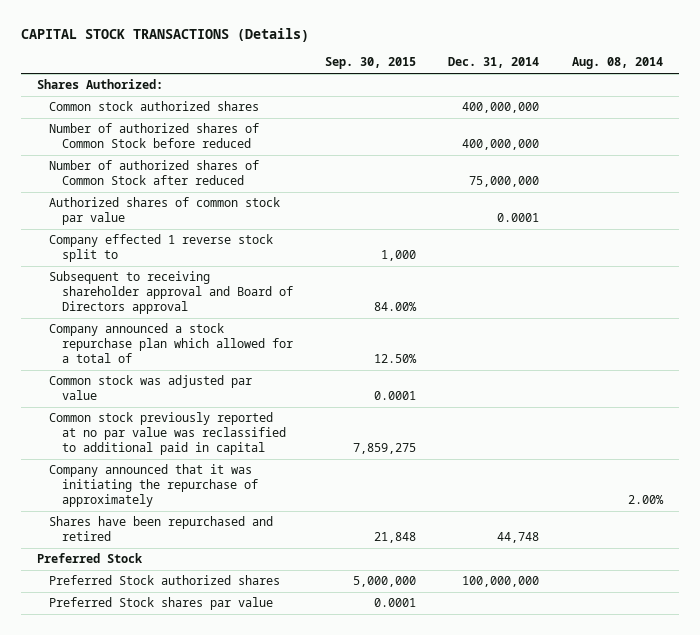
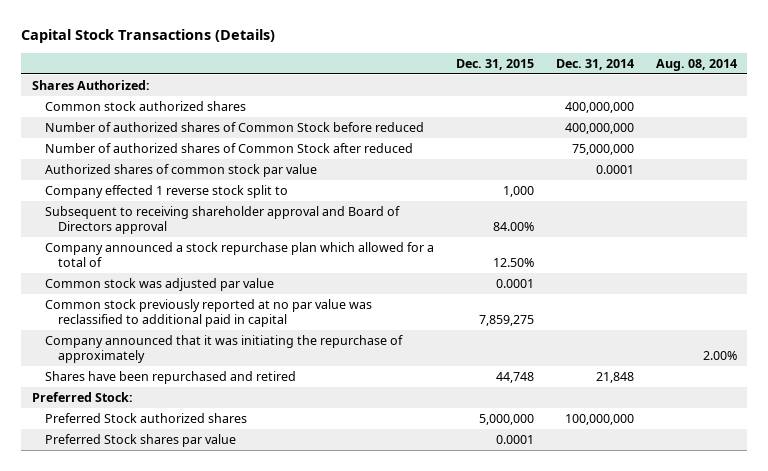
- CAPITAL STOCK TRANSACTIONS (Details)
+ Capital Stock Transactions (Details)
- | Sep. 30, 2015 | Dec. 31, 2014 | Aug. 08, 2014
+ | Dec. 31, 2015 | Dec. 31, 2014 | Aug. 08, 2014
- Shares have been repurchased and retired | 21,848 | 44,748 |
- Preferred Stock
+ Shares have been repurchased and retired | 44,748 | 21,848 |
+ Preferred Stock:

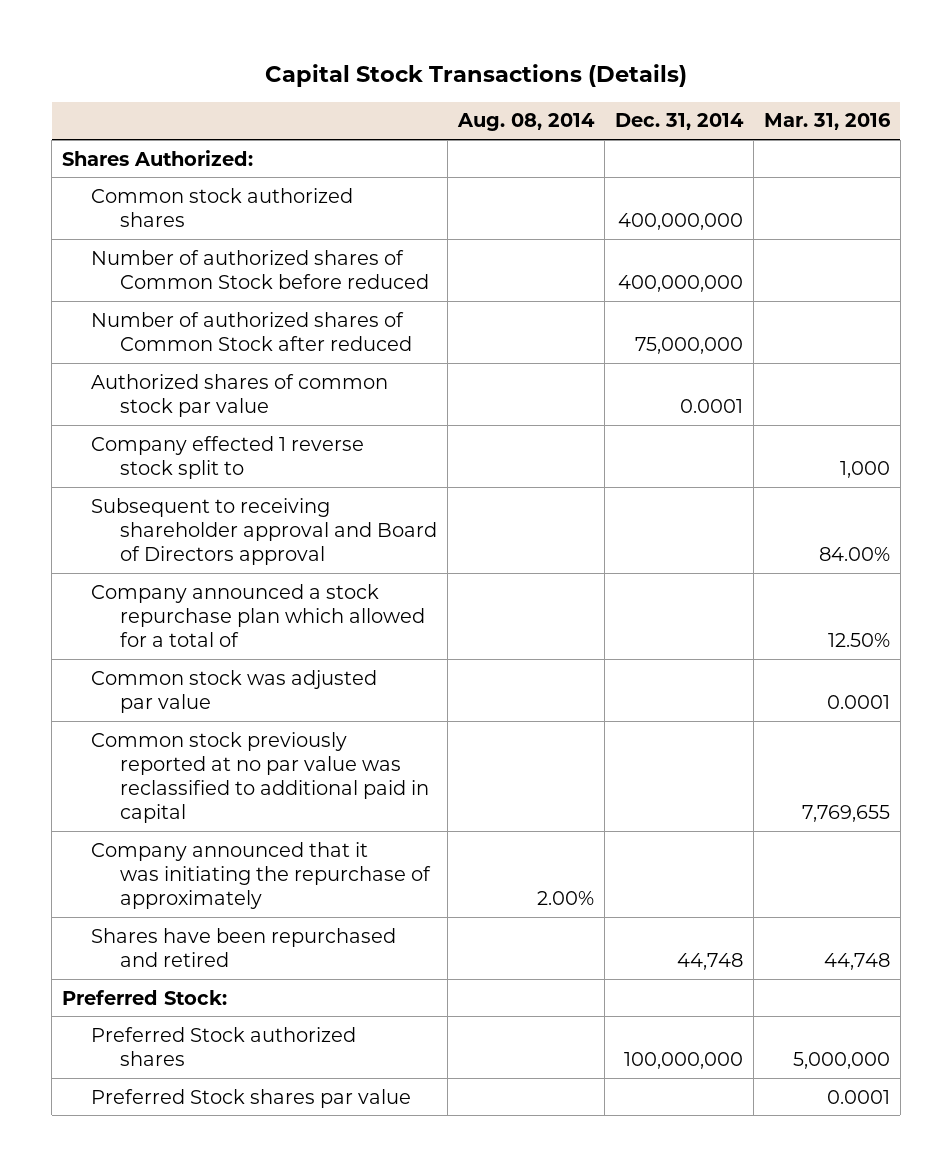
- | Dec. 31, 2015 | Dec. 31, 2014 | Aug. 08, 2014
+ | Aug. 08, 2014 | Dec. 31, 2014 | Mar. 31, 2016
- Shares have been repurchased and retired | 44,748 | 21,848 |
+ Shares have been repurchased and retired | | 44,748 | 44,748

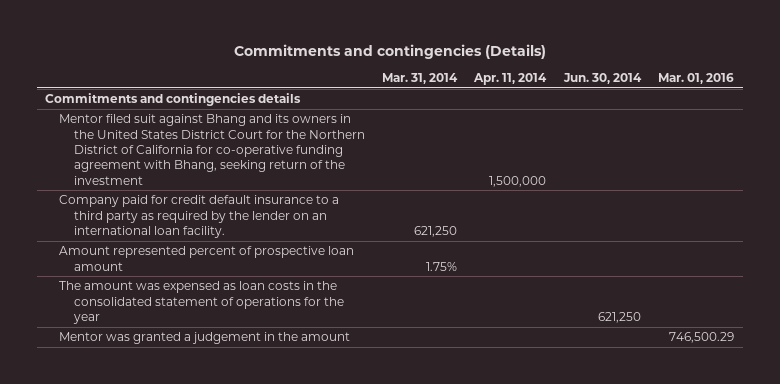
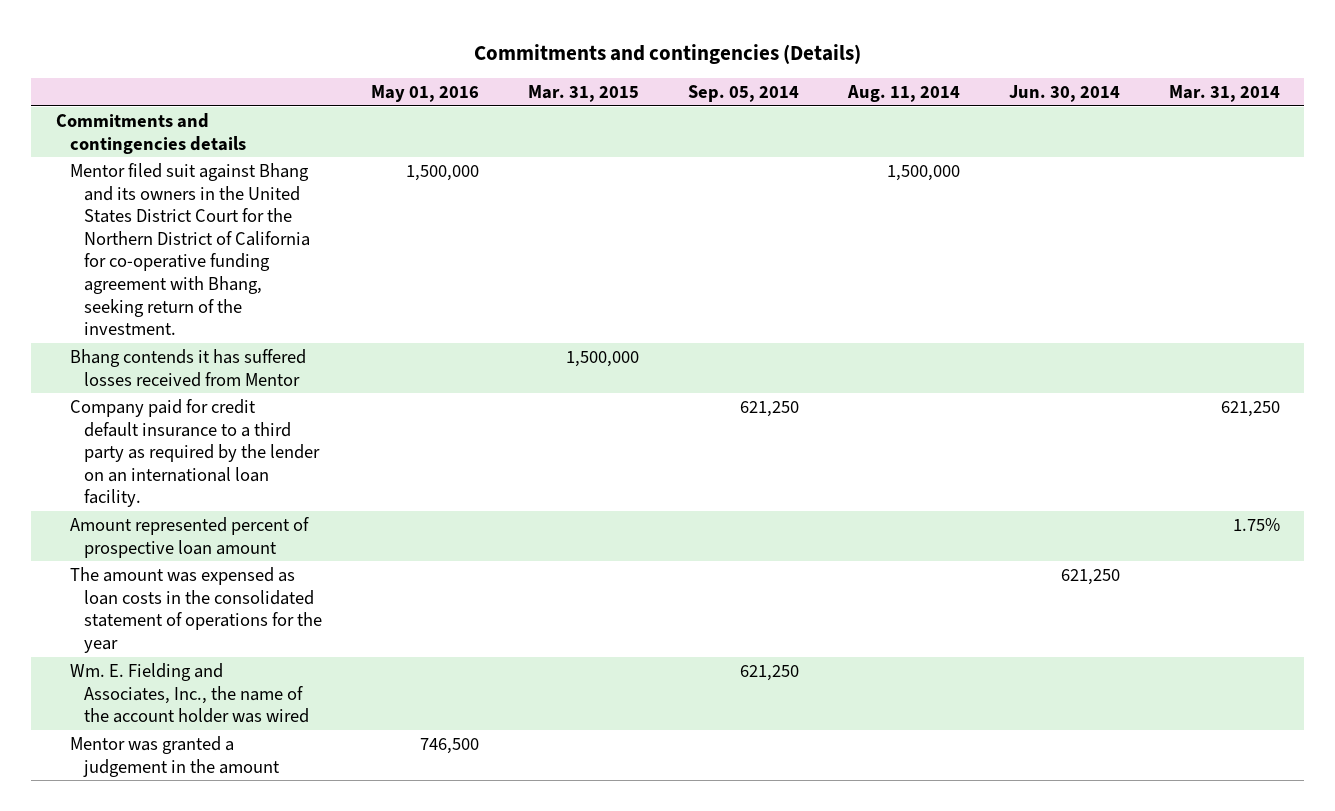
- | Mar. 31, 2014 | Apr. 11, 2014 | Jun. 30, 2014 | Mar. 01, 2016
+ | May 01, 2016 | Mar. 31, 2015 | Sep. 05, 2014 | Aug. 11, 2014 | Jun. 30, 2014 | Mar. 31, 2014
- Mentor filed suit against Bhang and its owners in the United States District Court for the Northern District of California for co-operative funding agreement with Bhang, seeking return of the investment | | 1,500,000 | |
+ Mentor filed suit against Bhang and its owners in the United States District Court for the Northern District of California for co-operative funding agreement with Bhang, seeking return of the investment. | 1,500,000 | | | 1,500,000 | |
+ Bhang contends it has suffered losses received from Mentor | | 1,500,000 | | | |
+ Wm. E. Fielding and Associates, Inc., the name of the account holder was wired | | | 621,250 | | |

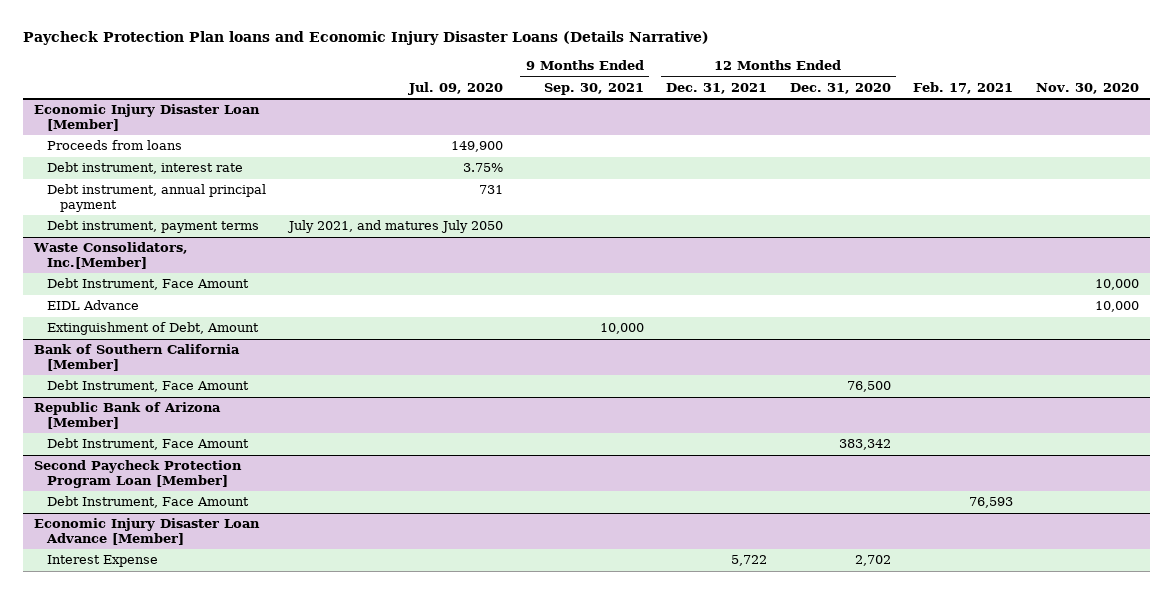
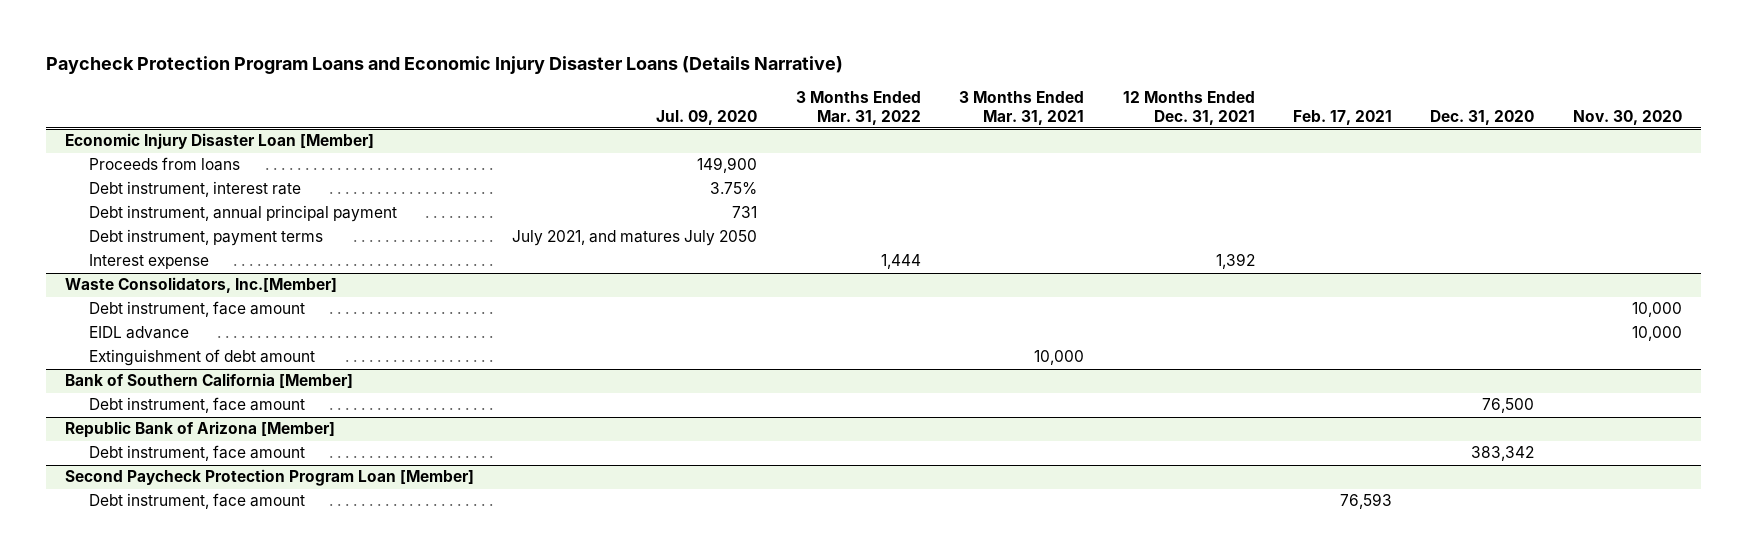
- Paycheck Protection Plan loans and Economic Injury Disaster Loans (Details Narrative)
+ Paycheck Protection Program Loans and Economic Injury Disaster Loans (Details Narrative)
- | Jul. 09, 2020 | 9 Months Ended Sep. 30, 2021 | 12 Months Ended Dec. 31, 2021 | 12 Months Ended Dec. 31, 2020 | Feb. 17, 2021 | Nov. 30, 2020
+ | Jul. 09, 2020 | 3 Months Ended Mar. 31, 2022 | 3 Months Ended Mar. 31, 2021 | 12 Months Ended Dec. 31, 2021 | Feb. 17, 2021 | Dec. 31, 2020 | Nov. 30, 2020
@ Economic Injury Disaster Loan [Member]
+ Interest expense | | 1,444 | | 1,392 | | |
@ Waste Consolidators, Inc.[Member]
- Debt Instrument, Face Amount | | | | | | 10,000
- EIDL Advance | | | | | | 10,000
- Extinguishment of Debt, Amount | | 10,000 | | | |
+ Debt instrument, face amount | | | | | | | 10,000
+ EIDL advance | | | | | | | 10,000
+ Extinguishment of debt amount | | | 10,000 | | | |
@ Bank of Southern California [Member]
- Debt Instrument, Face Amount | | | | 76,500 | |
+ Debt instrument, face amount | | | | | | 76,500 |
@ Republic Bank of Arizona [Member]
- Debt Instrument, Face Amount | | | | 383,342 | |
+ Debt instrument, face amount | | | | | | 383,342 |
@ Second Paycheck Protection Program Loan [Member]
- Debt Instrument, Face Amount | | | | | 76,593 |
- Economic Injury Disaster Loan Advance [Member]
- Interest Expense | | | 5,722 | 2,702 | |
@ Second Paycheck Protection Program Loan [Member]
+ Debt instrument, face amount | | | | | 76,593 | |

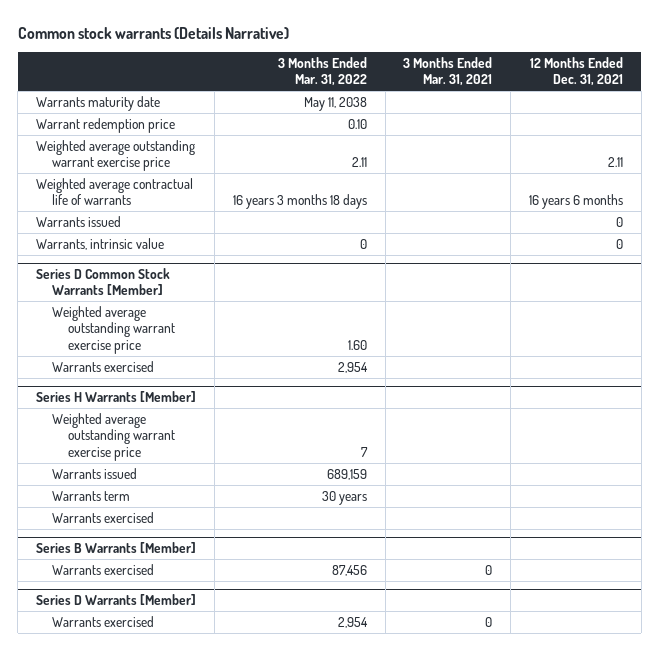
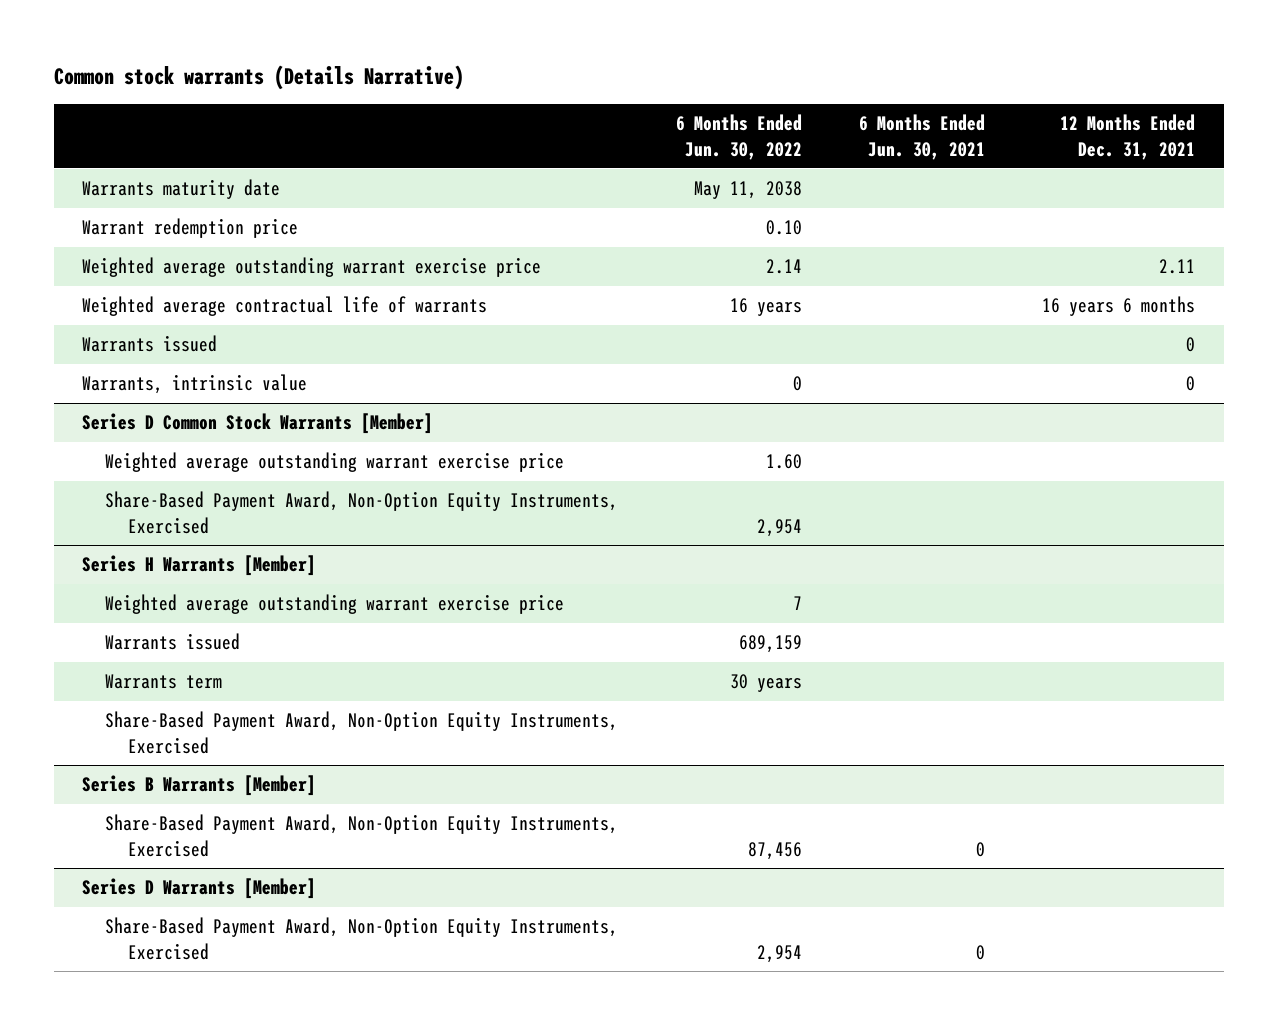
- | 3 Months Ended Mar. 31, 2022 | 3 Months Ended Mar. 31, 2021 | 12 Months Ended Dec. 31, 2021
+ | 6 Months Ended Jun. 30, 2022 | 6 Months Ended Jun. 30, 2021 | 12 Months Ended Dec. 31, 2021
@ Series D Common Stock Warrants [Member]
- Warrants exercised | 2,954 | |
+ Share-Based Payment Award, Non-Option Equity Instruments, Exercised | 2,954 | |
@ Series H Warrants [Member]
- Warrants exercised
+ Share-Based Payment Award, Non-Option Equity Instruments, Exercised
@ Series B Warrants [Member]
- Warrants exercised | 87,456 | 0 |
+ Share-Based Payment Award, Non-Option Equity Instruments, Exercised | 87,456 | 0 |
@ Series D Warrants [Member]
- Warrants exercised | 2,954 | 0 |
+ Share-Based Payment Award, Non-Option Equity Instruments, Exercised | 2,954 | 0 |

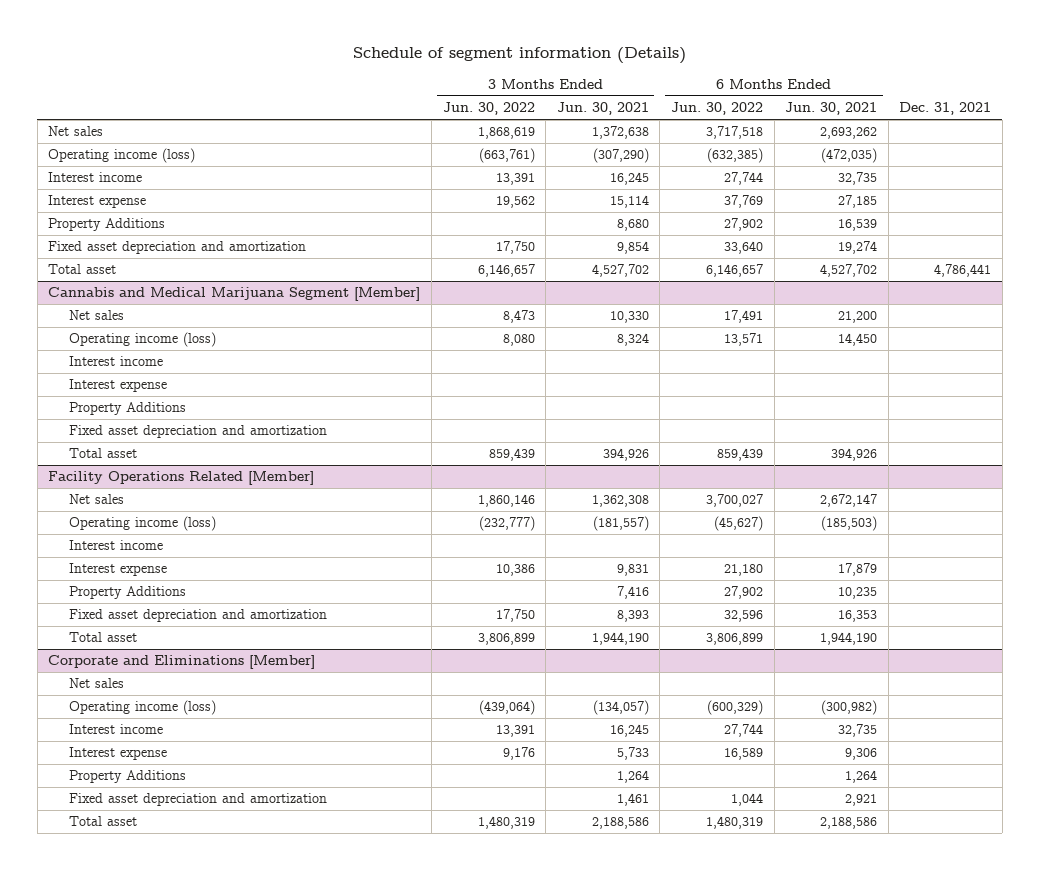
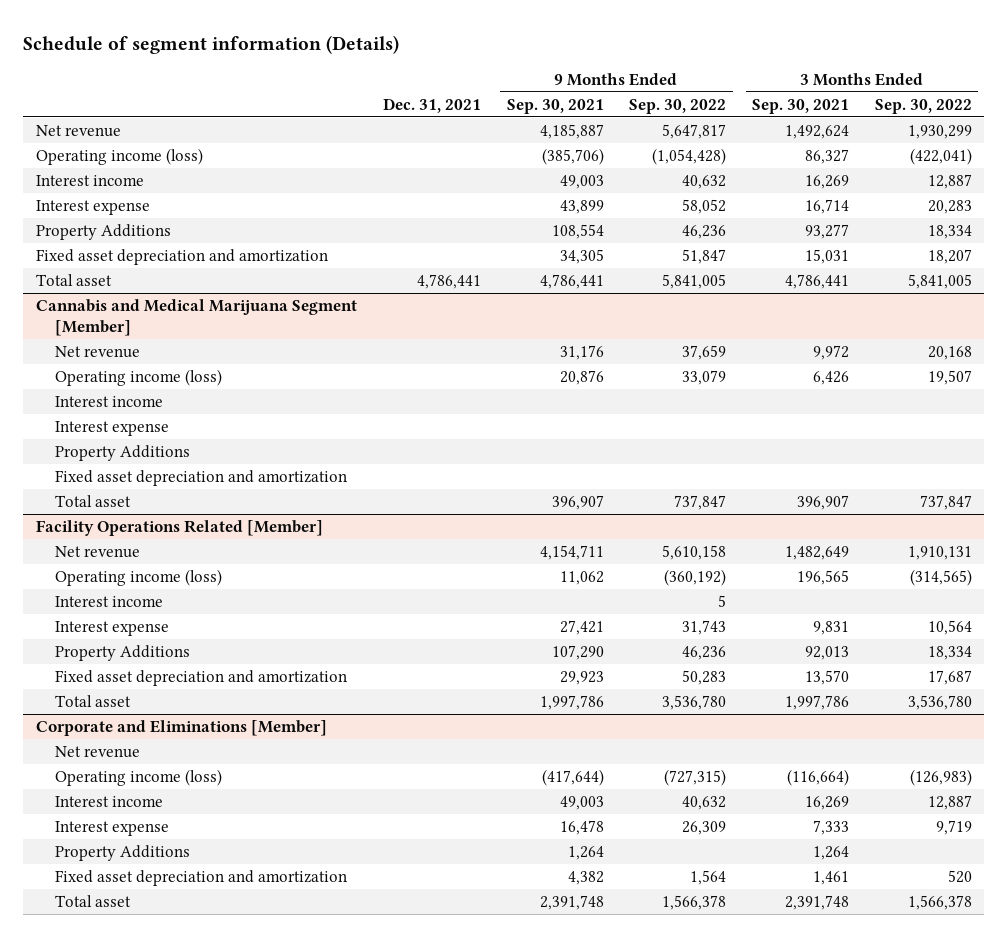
- | 3 Months Ended Jun. 30, 2022 | 3 Months Ended Jun. 30, 2021 | 6 Months Ended Jun. 30, 2022 | 6 Months Ended Jun. 30, 2021 | Dec. 31, 2021
+ | Dec. 31, 2021 | 9 Months Ended Sep. 30, 2021 | 9 Months Ended Sep. 30, 2022 | 3 Months Ended Sep. 30, 2021 | 3 Months Ended Sep. 30, 2022
- Net sales | 1,868,619 | 1,372,638 | 3,717,518 | 2,693,262 |
+ Net revenue | | 4,185,887 | 5,647,817 | 1,492,624 | 1,930,299
@ Cannabis and Medical Marijuana Segment [Member]
- Net sales | 8,473 | 10,330 | 17,491 | 21,200 |
+ Net revenue | | 31,176 | 37,659 | 9,972 | 20,168
@ Facility Operations Related [Member]
- Net sales | 1,860,146 | 1,362,308 | 3,700,027 | 2,672,147 |
+ Net revenue | | 4,154,711 | 5,610,158 | 1,482,649 | 1,910,131
@ Corporate and Eliminations [Member]
- Net sales
+ Net revenue

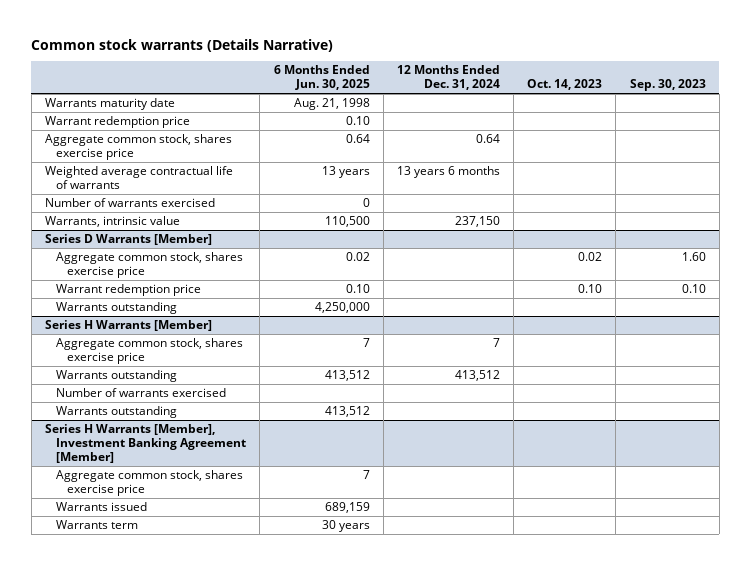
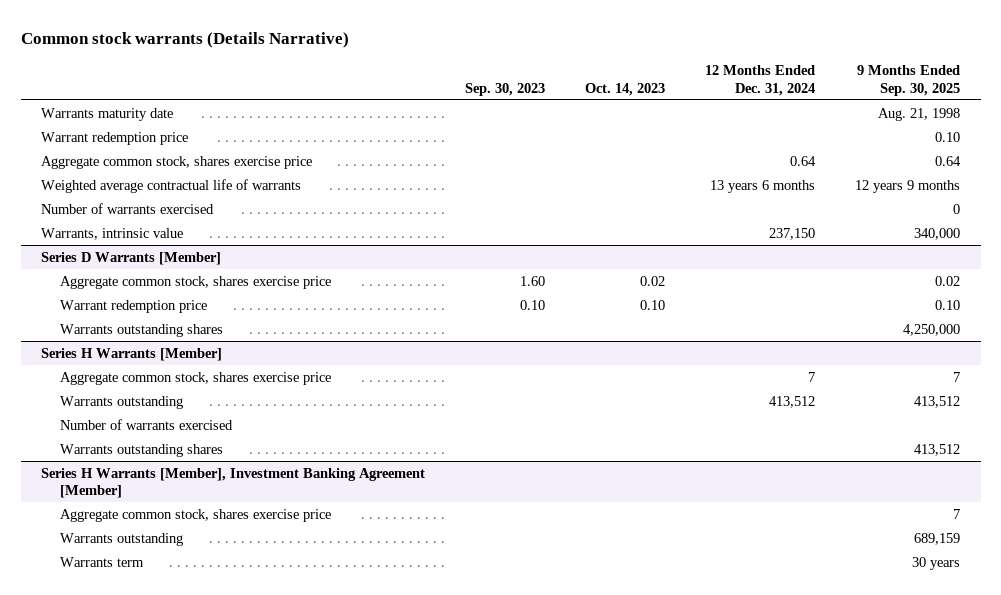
- | 6 Months Ended Jun. 30, 2025 | 12 Months Ended Dec. 31, 2024 | Oct. 14, 2023 | Sep. 30, 2023
+ | Sep. 30, 2023 | Oct. 14, 2023 | 12 Months Ended Dec. 31, 2024 | 9 Months Ended Sep. 30, 2025
@ Series D Warrants [Member]
- Warrants outstanding | 4,250,000 | | |
+ Warrants outstanding shares | | | | 4,250,000
@ Series H Warrants [Member]
- Warrants outstanding | 413,512 | | |
+ Warrants outstanding shares | | | | 413,512
@ Series H Warrants [Member], Investment Banking Agreement [Member]
- Warrants issued | 689,159 | | |
+ Warrants outstanding | | | | 689,159

